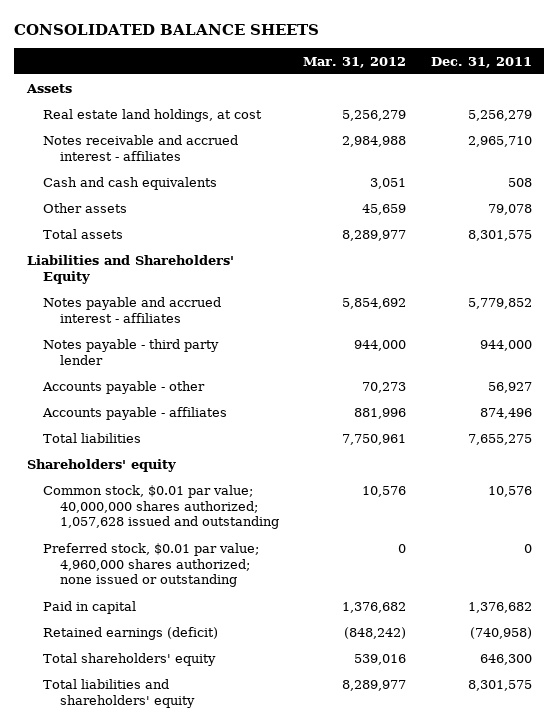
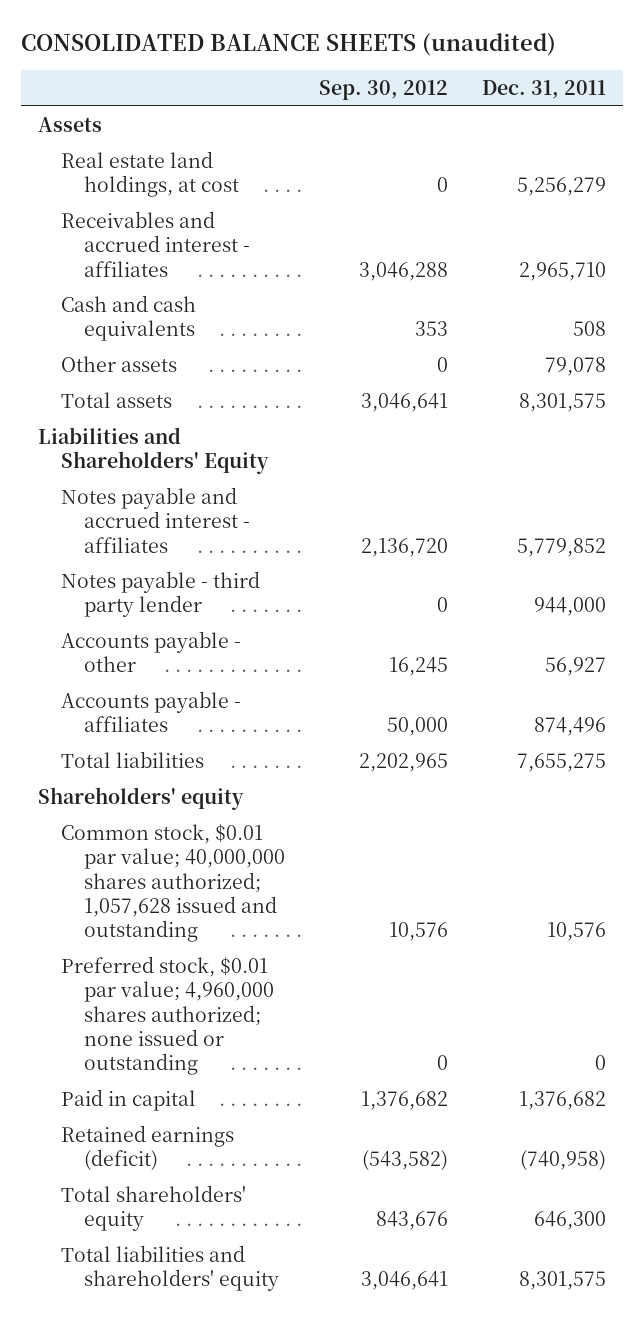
- CONSOLIDATED BALANCE SHEETS
+ CONSOLIDATED BALANCE SHEETS (unaudited)
- | Mar. 31, 2012 | Dec. 31, 2011
+ | Sep. 30, 2012 | Dec. 31, 2011
- Notes receivable and accrued interest - affiliates | 2,984,988 | 2,965,710
+ Receivables and accrued interest - affiliates | 3,046,288 | 2,965,710

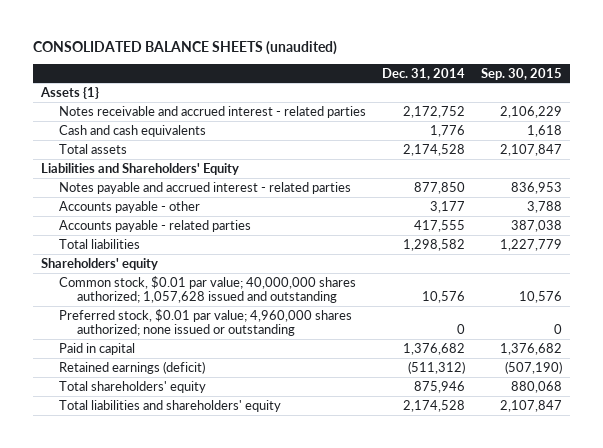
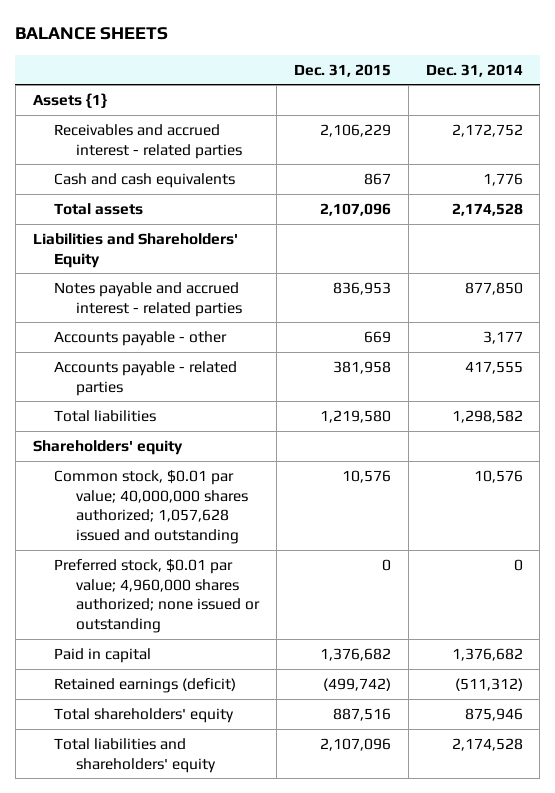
- CONSOLIDATED BALANCE SHEETS (unaudited)
+ BALANCE SHEETS
- | Dec. 31, 2014 | Sep. 30, 2015
+ | Dec. 31, 2015 | Dec. 31, 2014
- Notes receivable and accrued interest - related parties | 2,172,752 | 2,106,229
+ Receivables and accrued interest - related parties | 2,106,229 | 2,172,752

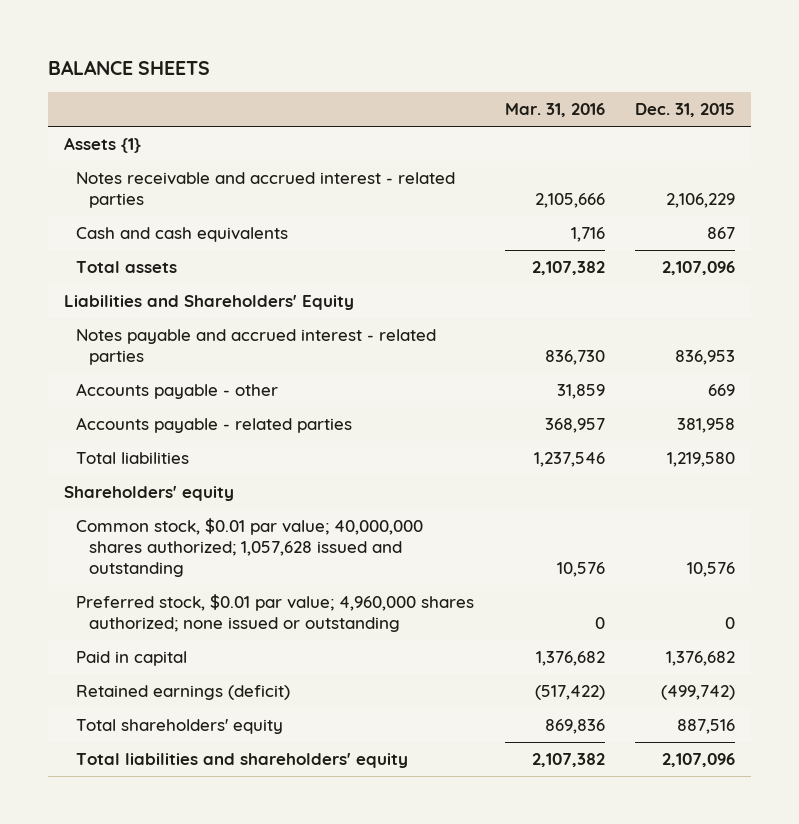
- | Dec. 31, 2015 | Dec. 31, 2014
+ | Mar. 31, 2016 | Dec. 31, 2015
- Receivables and accrued interest - related parties | 2,106,229 | 2,172,752
+ Notes receivable and accrued interest - related parties | 2,105,666 | 2,106,229

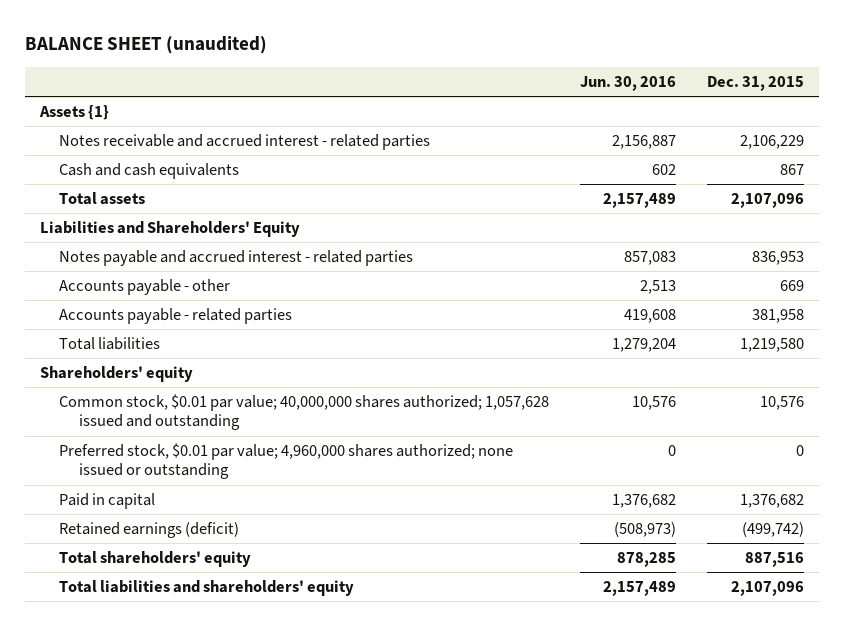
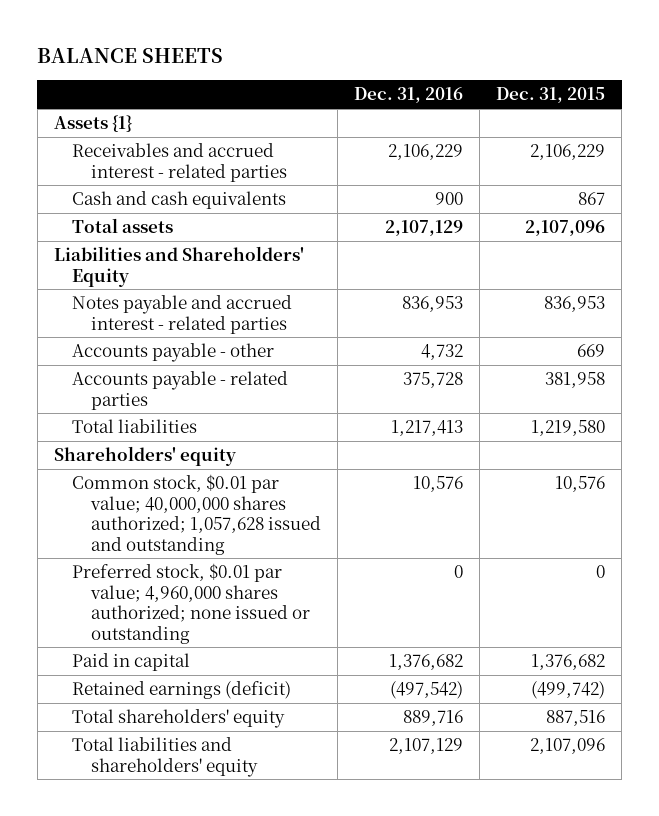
- BALANCE SHEET (unaudited)
+ BALANCE SHEETS
- | Jun. 30, 2016 | Dec. 31, 2015
+ | Dec. 31, 2016 | Dec. 31, 2015
- Notes receivable and accrued interest - related parties | 2,156,887 | 2,106,229
+ Receivables and accrued interest - related parties | 2,106,229 | 2,106,229

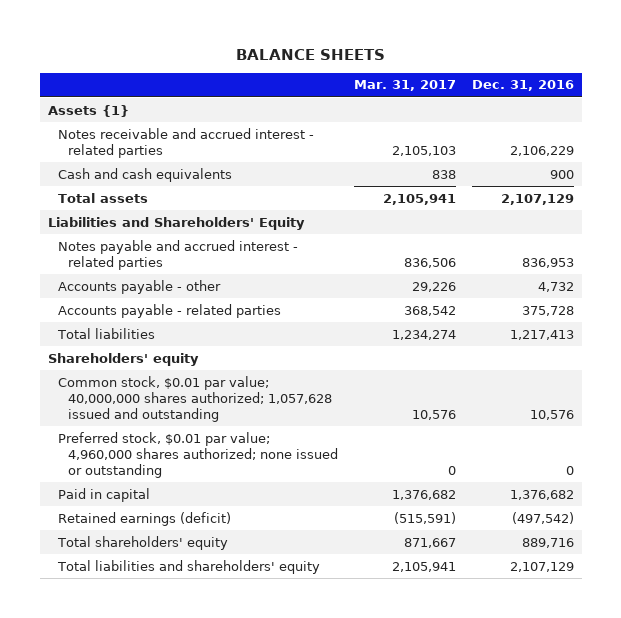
- | Dec. 31, 2016 | Dec. 31, 2015
+ | Mar. 31, 2017 | Dec. 31, 2016
- Receivables and accrued interest - related parties | 2,106,229 | 2,106,229
+ Notes receivable and accrued interest - related parties | 2,105,103 | 2,106,229

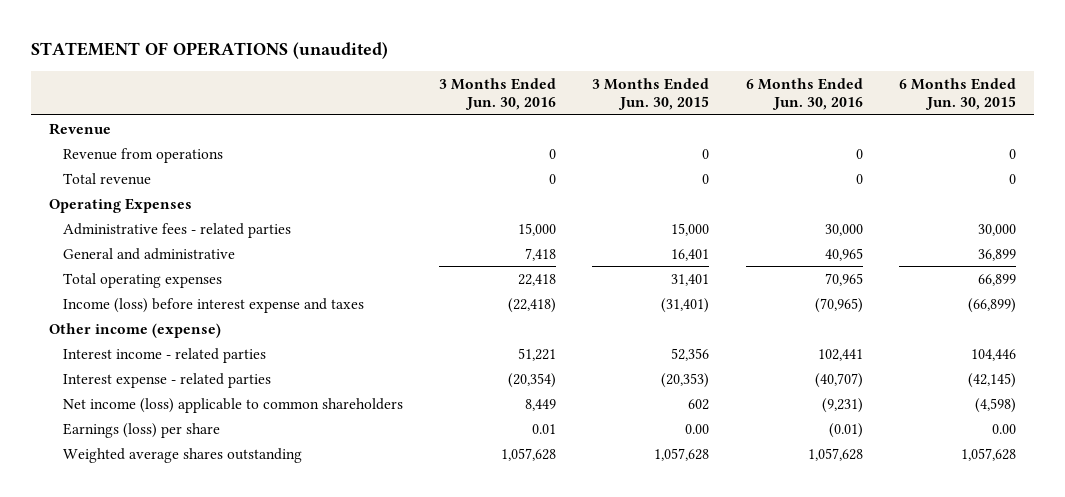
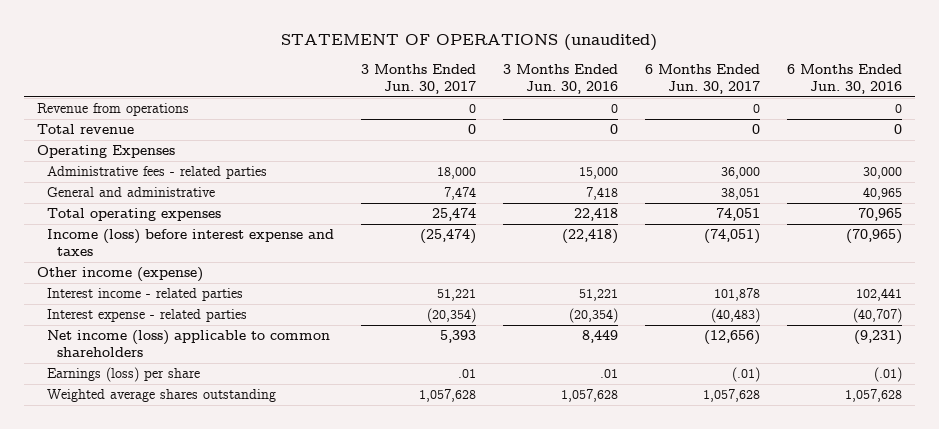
- | 3 Months Ended Jun. 30, 2016 | 3 Months Ended Jun. 30, 2015 | 6 Months Ended Jun. 30, 2016 | 6 Months Ended Jun. 30, 2015
+ | 3 Months Ended Jun. 30, 2017 | 3 Months Ended Jun. 30, 2016 | 6 Months Ended Jun. 30, 2017 | 6 Months Ended Jun. 30, 2016
- Revenue
- Earnings (loss) per share | 0.01 | 0.00 | (0.01) | 0.00
+ Earnings (loss) per share | .01 | .01 | (.01) | (.01)

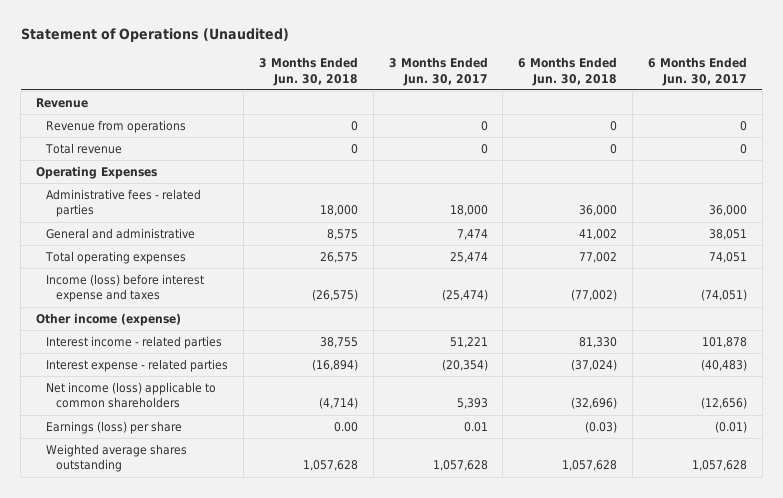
- STATEMENT OF OPERATIONS (unaudited)
+ Statement of Operations (Unaudited)
- | 3 Months Ended Jun. 30, 2017 | 3 Months Ended Jun. 30, 2016 | 6 Months Ended Jun. 30, 2017 | 6 Months Ended Jun. 30, 2016
+ | 3 Months Ended Jun. 30, 2018 | 3 Months Ended Jun. 30, 2017 | 6 Months Ended Jun. 30, 2018 | 6 Months Ended Jun. 30, 2017
+ Revenue
- Earnings (loss) per share | .01 | .01 | (.01) | (.01)
+ Earnings (loss) per share | 0.00 | 0.01 | (0.03) | (0.01)

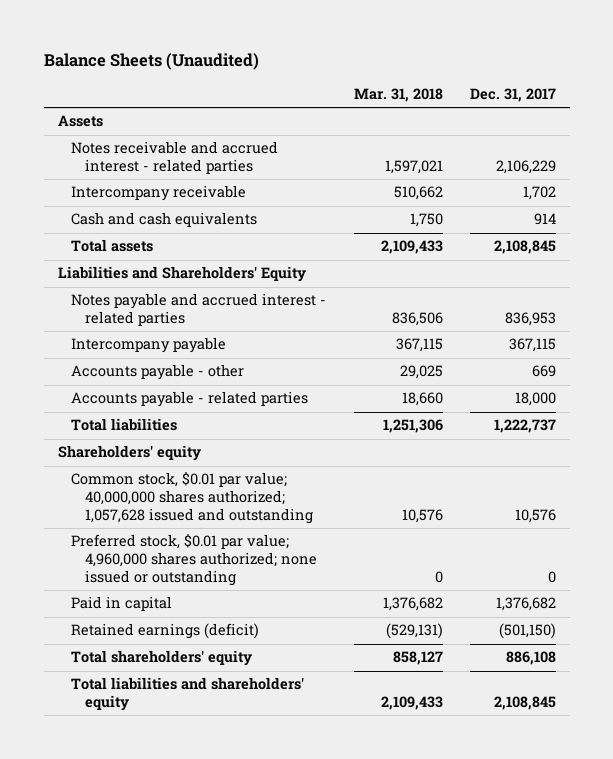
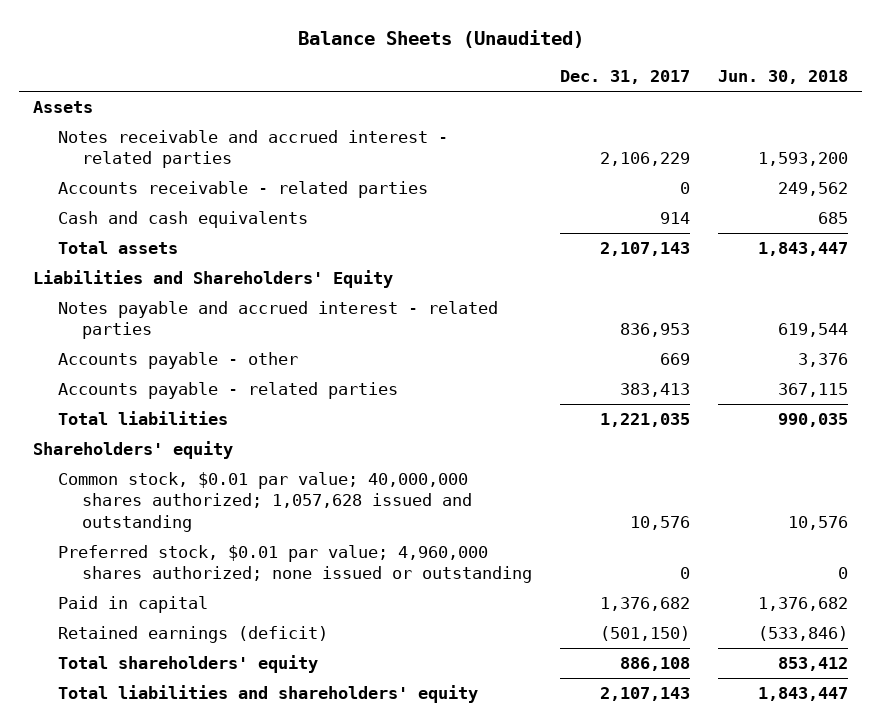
- | Mar. 31, 2018 | Dec. 31, 2017
+ | Dec. 31, 2017 | Jun. 30, 2018
- Intercompany receivable | 510,662 | 1,702
+ Accounts receivable - related parties | 0 | 249,562
- Total assets | 2,109,433 | 2,108,845
+ Total assets | 2,107,143 | 1,843,447
- Intercompany payable | 367,115 | 367,115
- Accounts payable - related parties | 18,660 | 18,000
- Total liabilities | 1,251,306 | 1,222,737
+ Accounts payable - related parties | 383,413 | 367,115
+ Total liabilities | 1,221,035 | 990,035
- Total liabilities and shareholders' equity | 2,109,433 | 2,108,845
+ Total liabilities and shareholders' equity | 2,107,143 | 1,843,447

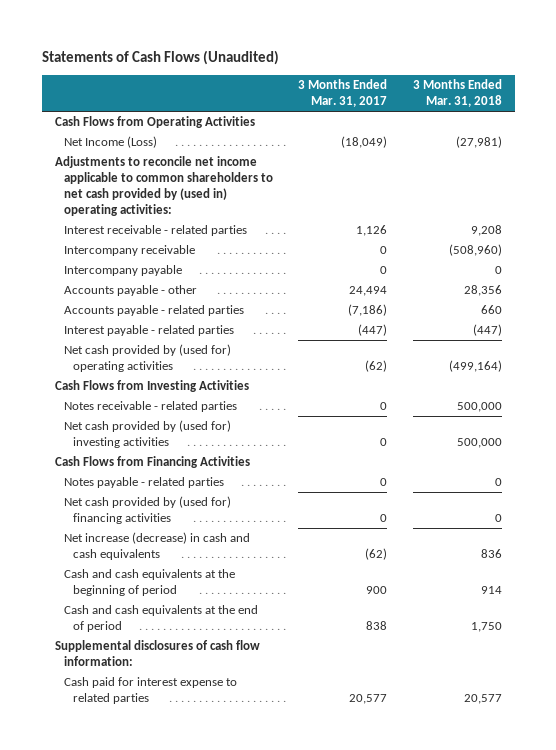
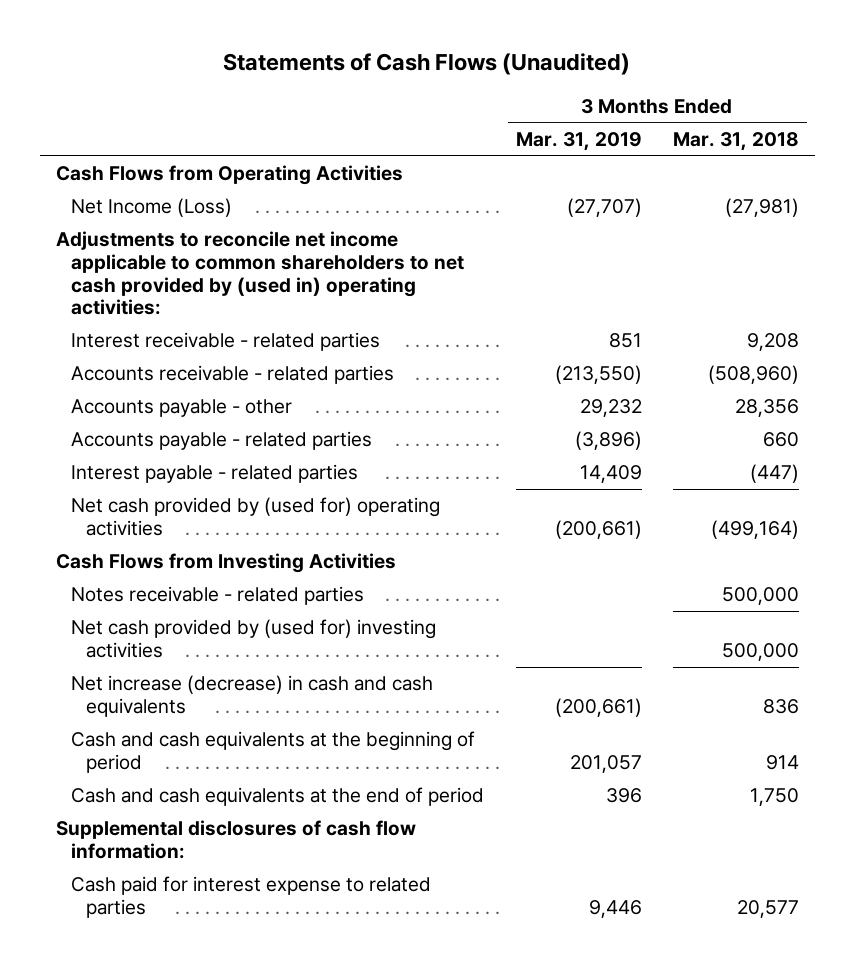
- | 3 Months Ended Mar. 31, 2017 | 3 Months Ended Mar. 31, 2018
+ | 3 Months Ended Mar. 31, 2019 | 3 Months Ended Mar. 31, 2018
- Intercompany receivable | 0 | (508,960)
- Intercompany payable | 0 | 0
+ Accounts receivable - related parties | (213,550) | (508,960)
- Cash Flows from Financing Activities
- Notes payable - related parties | 0 | 0
- Net cash provided by (used for) financing activities | 0 | 0

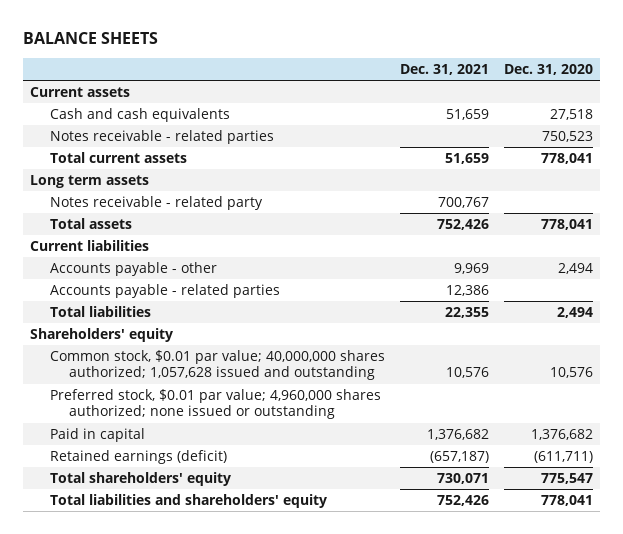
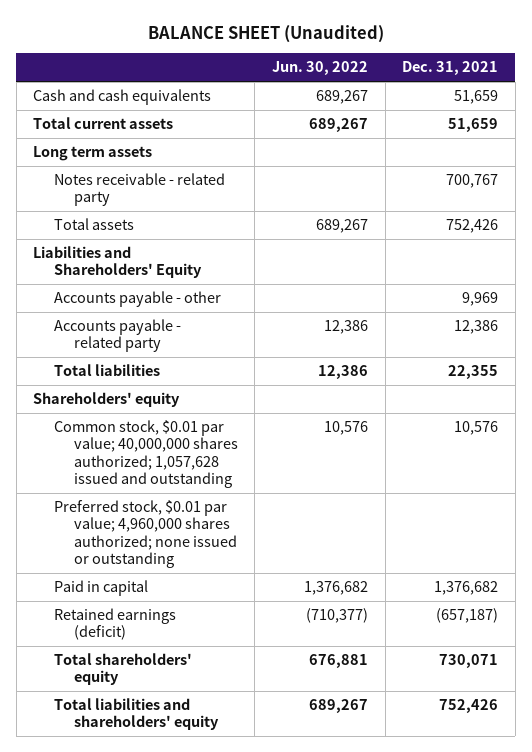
- BALANCE SHEETS
+ BALANCE SHEET (Unaudited)
- | Dec. 31, 2021 | Dec. 31, 2020
+ | Jun. 30, 2022 | Dec. 31, 2021
- Current assets
- Notes receivable - related parties | | 750,523
- Current liabilities
+ Liabilities and Shareholders' Equity
- Accounts payable - related parties | 12,386 |
+ Accounts payable - related party | 12,386 | 12,386

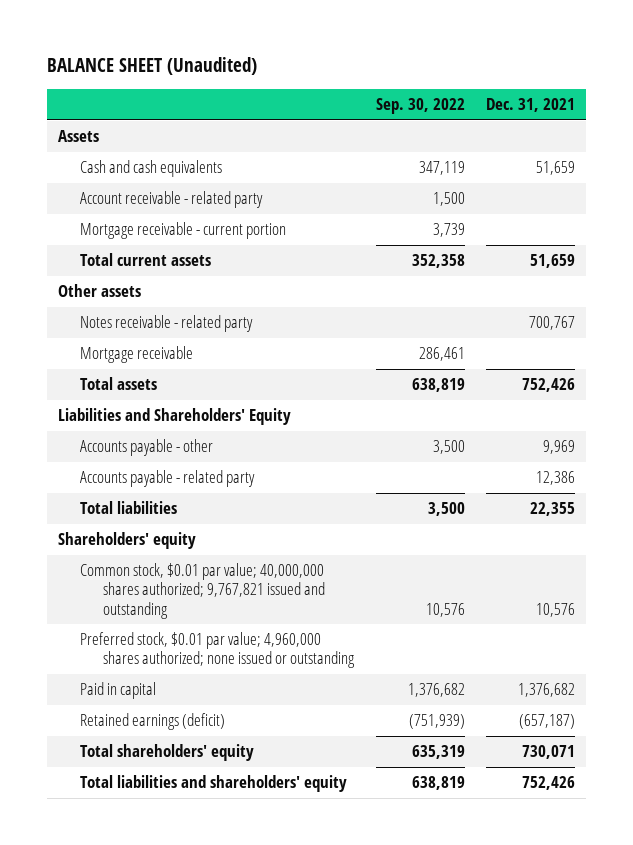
- | Jun. 30, 2022 | Dec. 31, 2021
+ | Sep. 30, 2022 | Dec. 31, 2021
+ Assets
+ Account receivable - related party | 1,500 |
+ Mortgage receivable - current portion | 3,739 |
- Long term assets
+ Other assets
+ Mortgage receivable | 286,461 |
- Common stock, $0.01 par value; 40,000,000 shares authorized; 1,057,628 issued and outstanding | 10,576 | 10,576
+ Common stock, $0.01 par value; 40,000,000 shares authorized; 9,767,821 issued and outstanding | 10,576 | 10,576

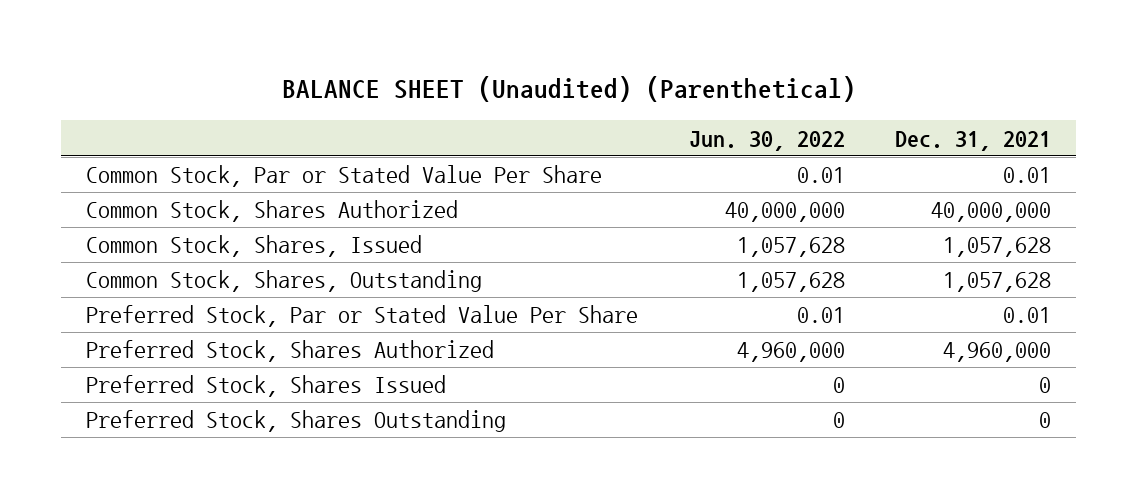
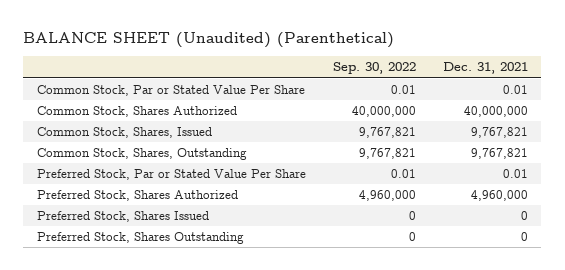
- | Jun. 30, 2022 | Dec. 31, 2021
+ | Sep. 30, 2022 | Dec. 31, 2021
- Common Stock, Shares, Issued | 1,057,628 | 1,057,628
- Common Stock, Shares, Outstanding | 1,057,628 | 1,057,628
+ Common Stock, Shares, Issued | 9,767,821 | 9,767,821
+ Common Stock, Shares, Outstanding | 9,767,821 | 9,767,821

